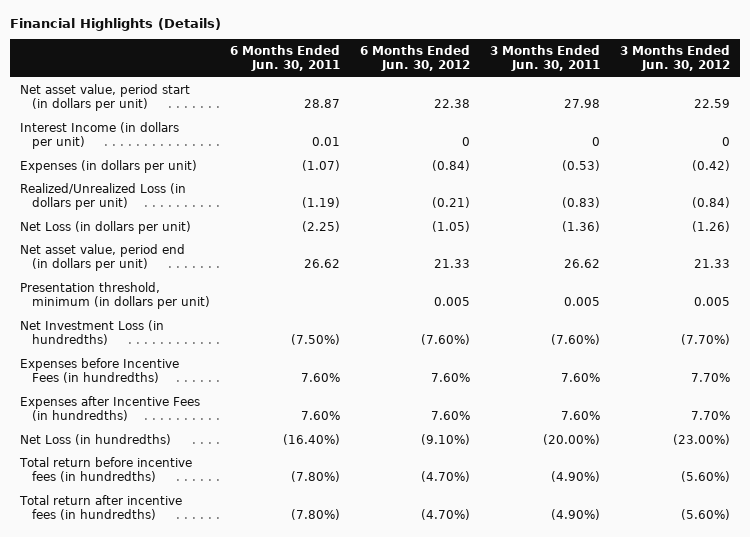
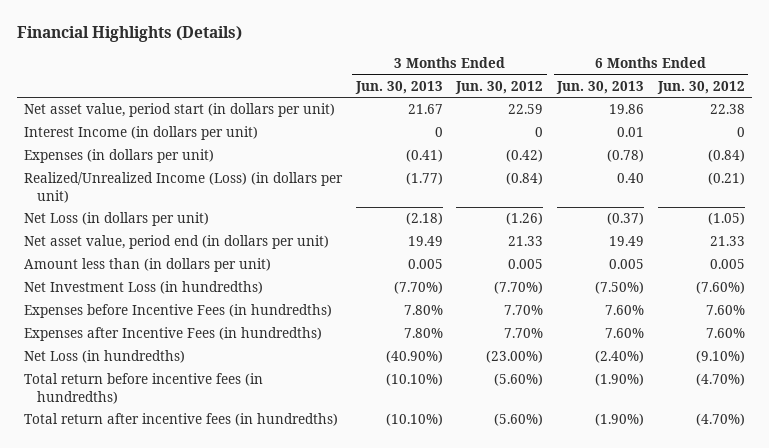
- | 6 Months Ended Jun. 30, 2011 | 6 Months Ended Jun. 30, 2012 | 3 Months Ended Jun. 30, 2011 | 3 Months Ended Jun. 30, 2012
+ | 3 Months Ended Jun. 30, 2013 | 3 Months Ended Jun. 30, 2012 | 6 Months Ended Jun. 30, 2013 | 6 Months Ended Jun. 30, 2012
- Realized/Unrealized Loss (in dollars per unit) | (1.19) | (0.21) | (0.83) | (0.84)
+ Realized/Unrealized Income (Loss) (in dollars per unit) | (1.77) | (0.84) | 0.40 | (0.21)
- Presentation threshold, minimum (in dollars per unit) | | 0.005 | 0.005 | 0.005
+ Amount less than (in dollars per unit) | 0.005 | 0.005 | 0.005 | 0.005

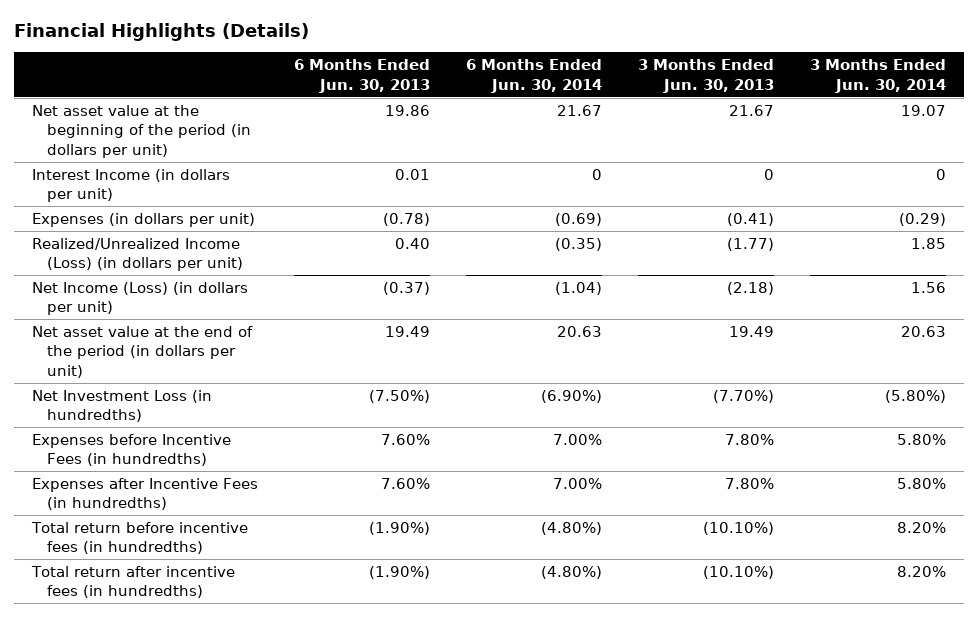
- | 3 Months Ended Jun. 30, 2013 | 3 Months Ended Jun. 30, 2012 | 6 Months Ended Jun. 30, 2013 | 6 Months Ended Jun. 30, 2012
+ | 6 Months Ended Jun. 30, 2013 | 6 Months Ended Jun. 30, 2014 | 3 Months Ended Jun. 30, 2013 | 3 Months Ended Jun. 30, 2014
- Net asset value, period start (in dollars per unit) | 21.67 | 22.59 | 19.86 | 22.38
+ Net asset value at the beginning of the period (in dollars per unit) | 19.86 | 21.67 | 21.67 | 19.07
- Net Loss (in dollars per unit) | (2.18) | (1.26) | (0.37) | (1.05)
- Net asset value, period end (in dollars per unit) | 19.49 | 21.33 | 19.49 | 21.33
- Amount less than (in dollars per unit) | 0.005 | 0.005 | 0.005 | 0.005
+ Net Income (Loss) (in dollars per unit) | (0.37) | (1.04) | (2.18) | 1.56
+ Net asset value at the end of the period (in dollars per unit) | 19.49 | 20.63 | 19.49 | 20.63
- Net Loss (in hundredths) | (40.90%) | (23.00%) | (2.40%) | (9.10%)

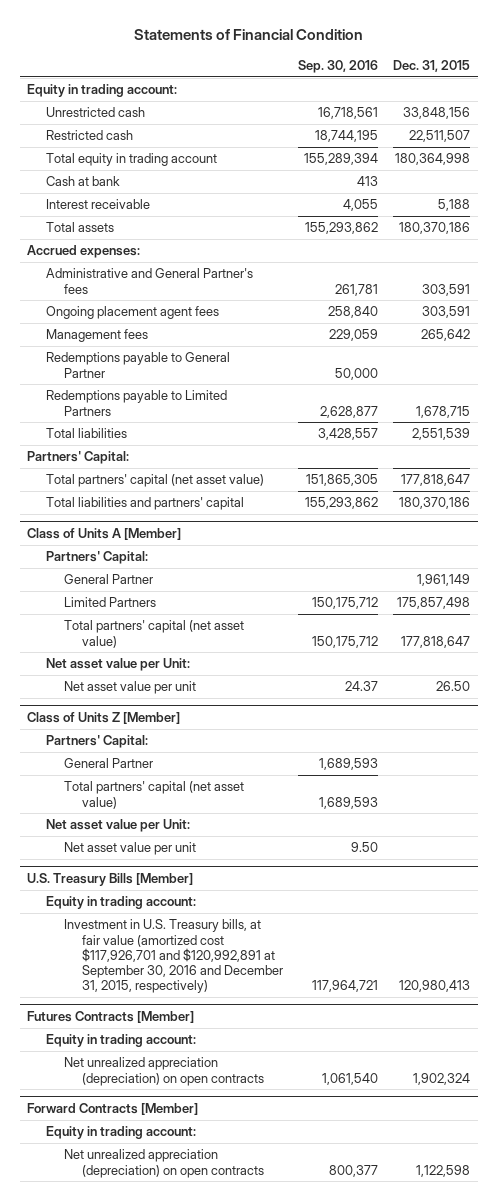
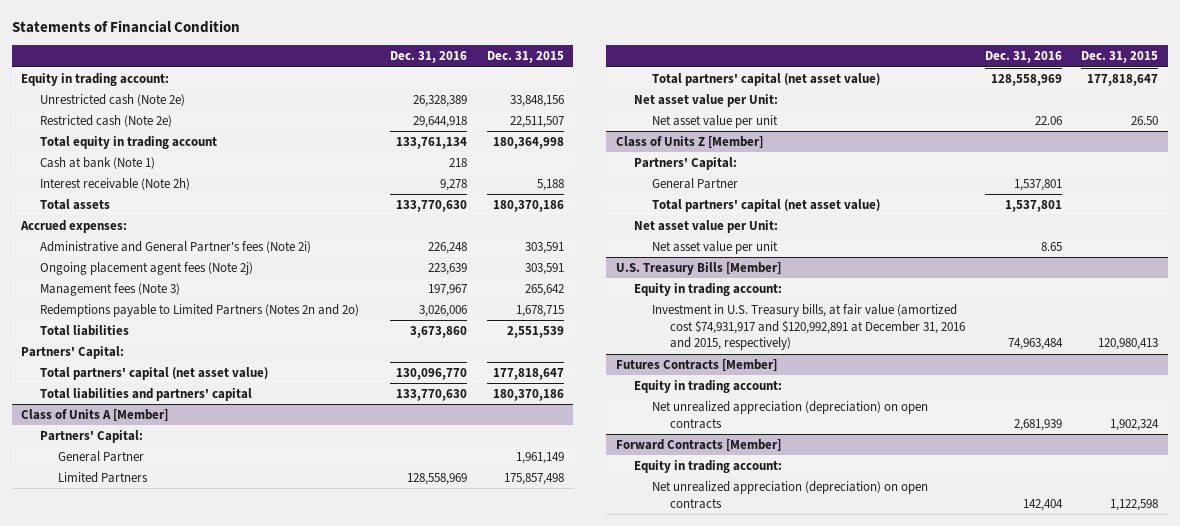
- | Sep. 30, 2016 | Dec. 31, 2015
+ | Dec. 31, 2016 | Dec. 31, 2015
- Unrestricted cash | 16,718,561 | 33,848,156
- Restricted cash | 18,744,195 | 22,511,507
+ Unrestricted cash (Note 2e) | 26,328,389 | 33,848,156
+ Restricted cash (Note 2e) | 29,644,918 | 22,511,507
- Cash at bank | 413 |
- Interest receivable | 4,055 | 5,188
+ Cash at bank (Note 1) | 218 |
+ Interest receivable (Note 2h) | 9,278 | 5,188
- Administrative and General Partner's fees | 261,781 | 303,591
- Ongoing placement agent fees | 258,840 | 303,591
- Management fees | 229,059 | 265,642
- Redemptions payable to General Partner | 50,000 |
- Redemptions payable to Limited Partners | 2,628,877 | 1,678,715
+ Administrative and General Partner's fees (Note 2i) | 226,248 | 303,591
+ Ongoing placement agent fees (Note 2j) | 223,639 | 303,591
+ Management fees (Note 3) | 197,967 | 265,642
+ Redemptions payable to Limited Partners (Notes 2n and 2o) | 3,026,006 | 1,678,715
@ U.S. Treasury Bills [Member]
- Investment in U.S. Treasury bills, at fair value (amortized cost $117,926,701 and $120,992,891 at September 30, 2016 and December 31, 2015, respectively) | 117,964,721 | 120,980,413
+ Investment in U.S. Treasury bills, at fair value (amortized cost $74,931,917 and $120,992,891 at December 31, 2016 and 2015, respectively) | 74,963,484 | 120,980,413

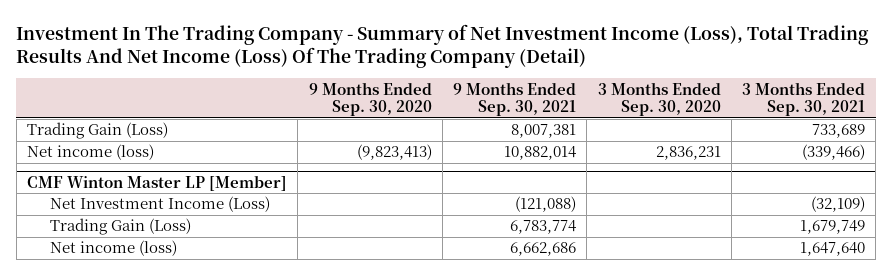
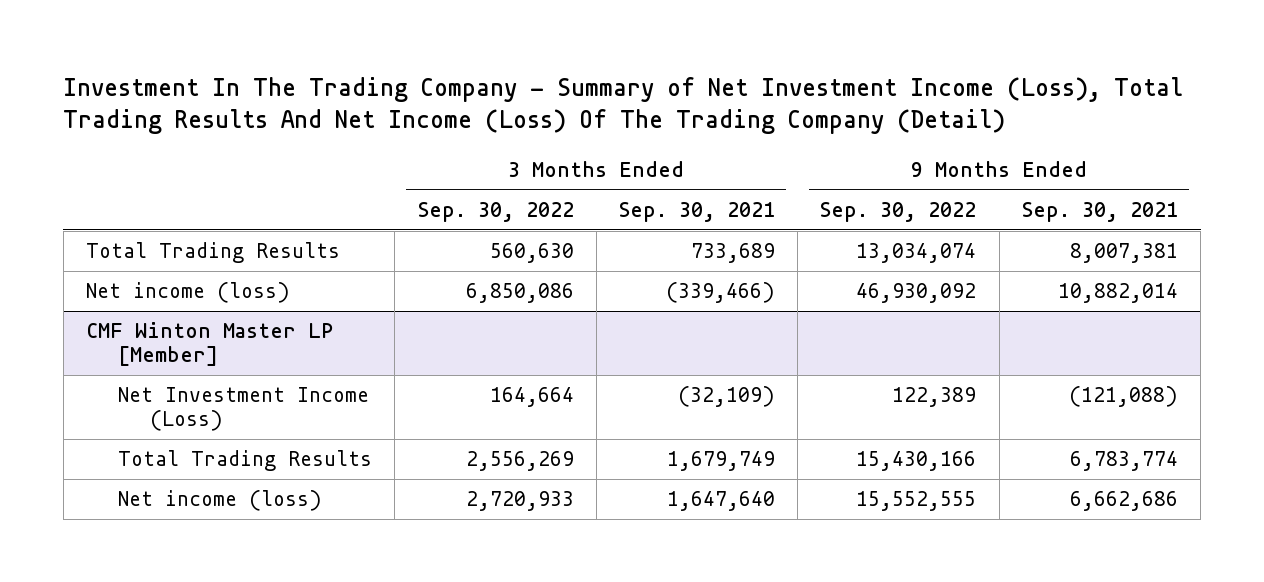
- | 9 Months Ended Sep. 30, 2020 | 9 Months Ended Sep. 30, 2021 | 3 Months Ended Sep. 30, 2020 | 3 Months Ended Sep. 30, 2021
+ | 3 Months Ended Sep. 30, 2022 | 3 Months Ended Sep. 30, 2021 | 9 Months Ended Sep. 30, 2022 | 9 Months Ended Sep. 30, 2021
- Trading Gain (Loss) | | 8,007,381 | | 733,689
+ Total Trading Results | 560,630 | 733,689 | 13,034,074 | 8,007,381
@ CMF Winton Master LP [Member]
- Trading Gain (Loss) | | 6,783,774 | | 1,679,749
+ Total Trading Results | 2,556,269 | 1,679,749 | 15,430,166 | 6,783,774

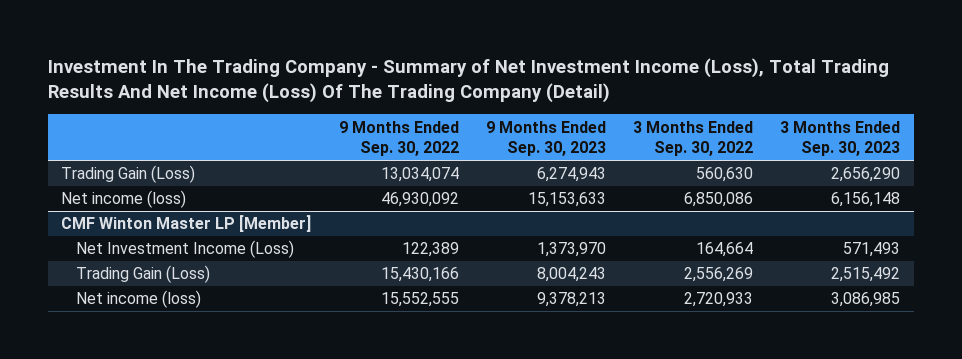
- | 3 Months Ended Sep. 30, 2022 | 3 Months Ended Sep. 30, 2021 | 9 Months Ended Sep. 30, 2022 | 9 Months Ended Sep. 30, 2021
+ | 9 Months Ended Sep. 30, 2022 | 9 Months Ended Sep. 30, 2023 | 3 Months Ended Sep. 30, 2022 | 3 Months Ended Sep. 30, 2023
- Total Trading Results | 560,630 | 733,689 | 13,034,074 | 8,007,381
+ Trading Gain (Loss) | 13,034,074 | 6,274,943 | 560,630 | 2,656,290
@ CMF Winton Master LP [Member]
- Total Trading Results | 2,556,269 | 1,679,749 | 15,430,166 | 6,783,774
+ Trading Gain (Loss) | 15,430,166 | 8,004,243 | 2,556,269 | 2,515,492

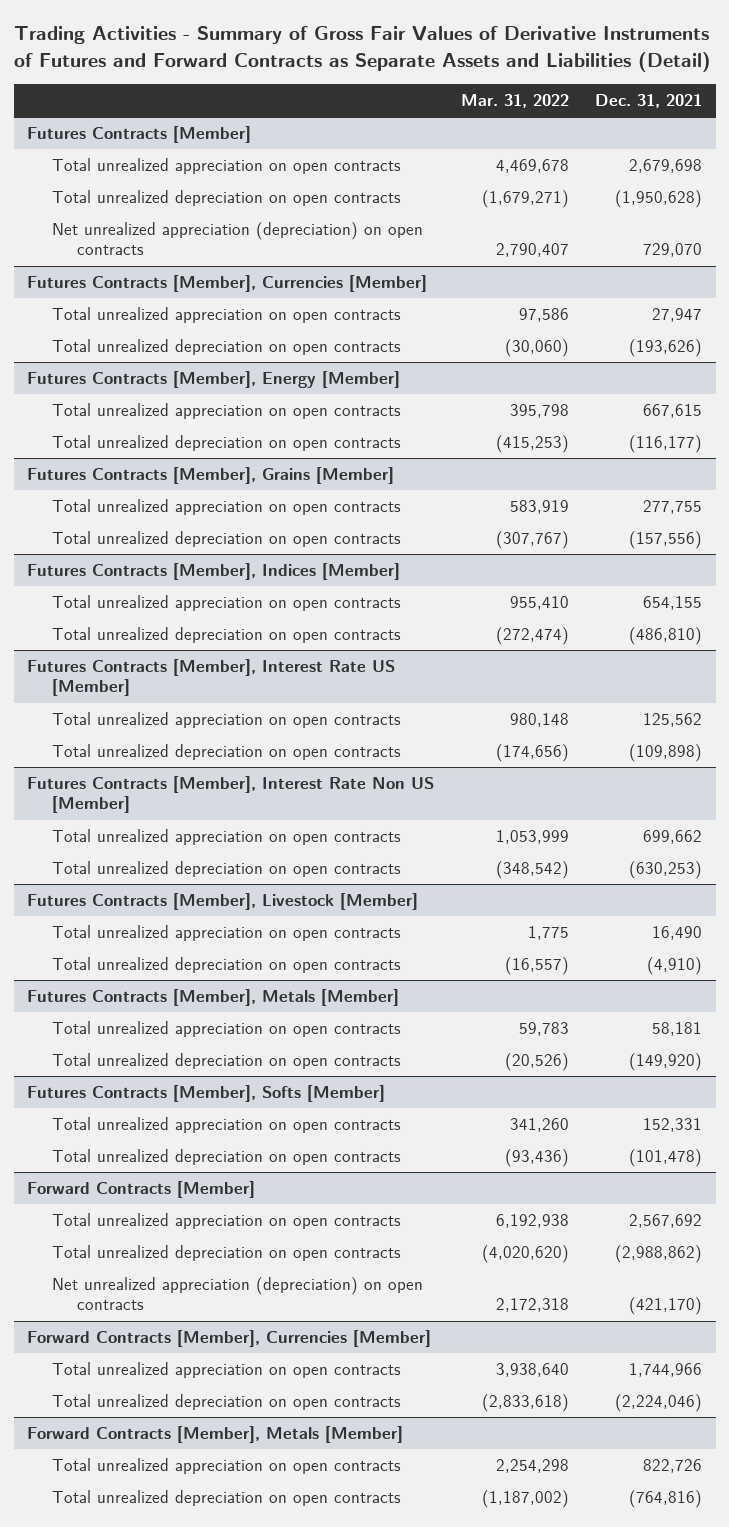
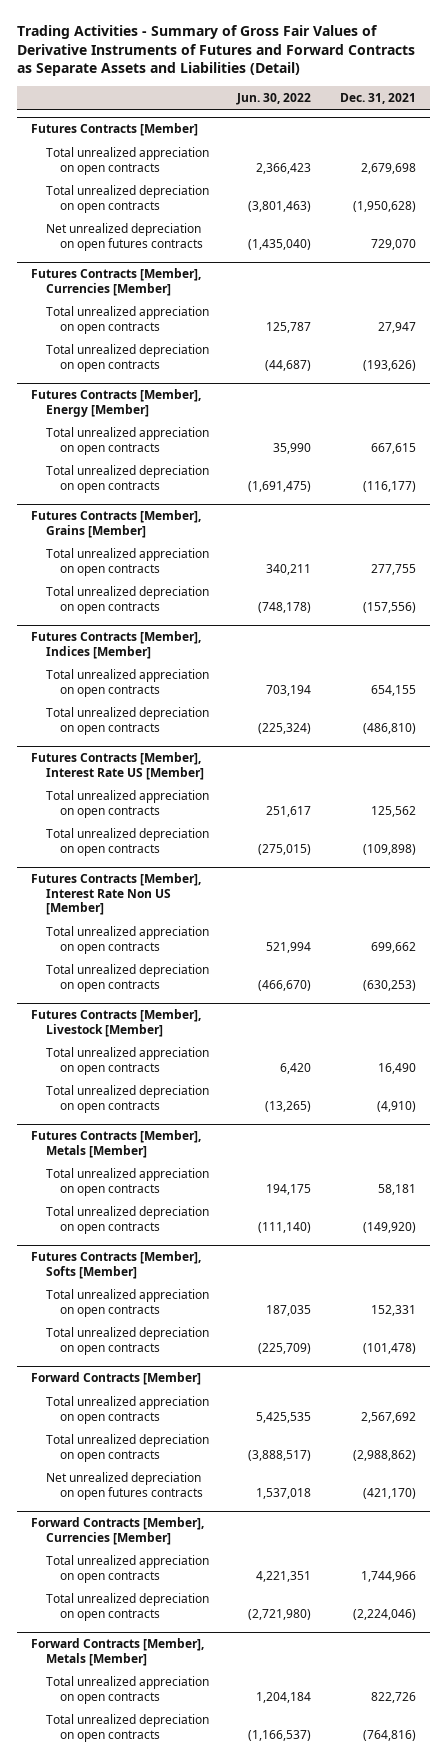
- | Mar. 31, 2022 | Dec. 31, 2021
+ | Jun. 30, 2022 | Dec. 31, 2021
@ Futures Contracts [Member]
- Net unrealized appreciation (depreciation) on open contracts | 2,790,407 | 729,070
+ Net unrealized depreciation on open futures contracts | (1,435,040) | 729,070
@ Forward Contracts [Member]
- Net unrealized appreciation (depreciation) on open contracts | 2,172,318 | (421,170)
+ Net unrealized depreciation on open futures contracts | 1,537,018 | (421,170)

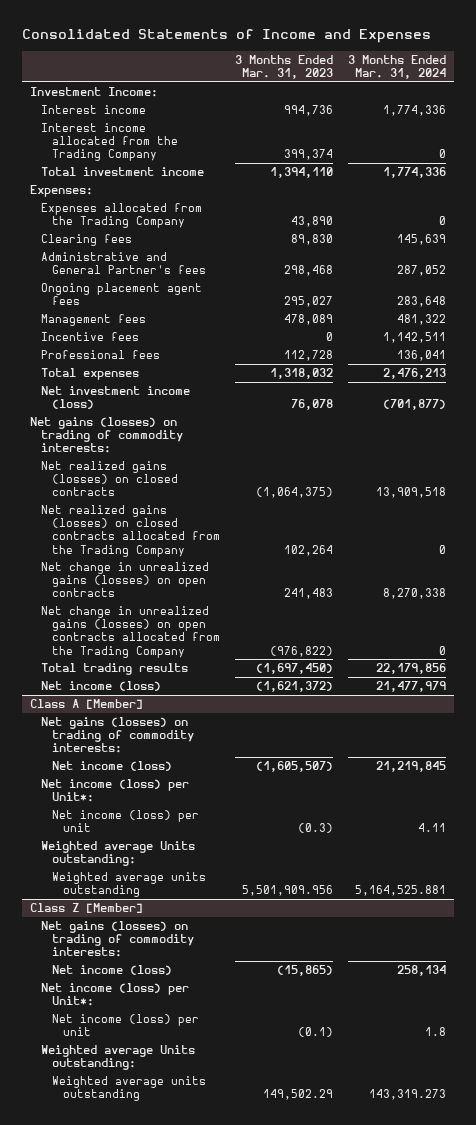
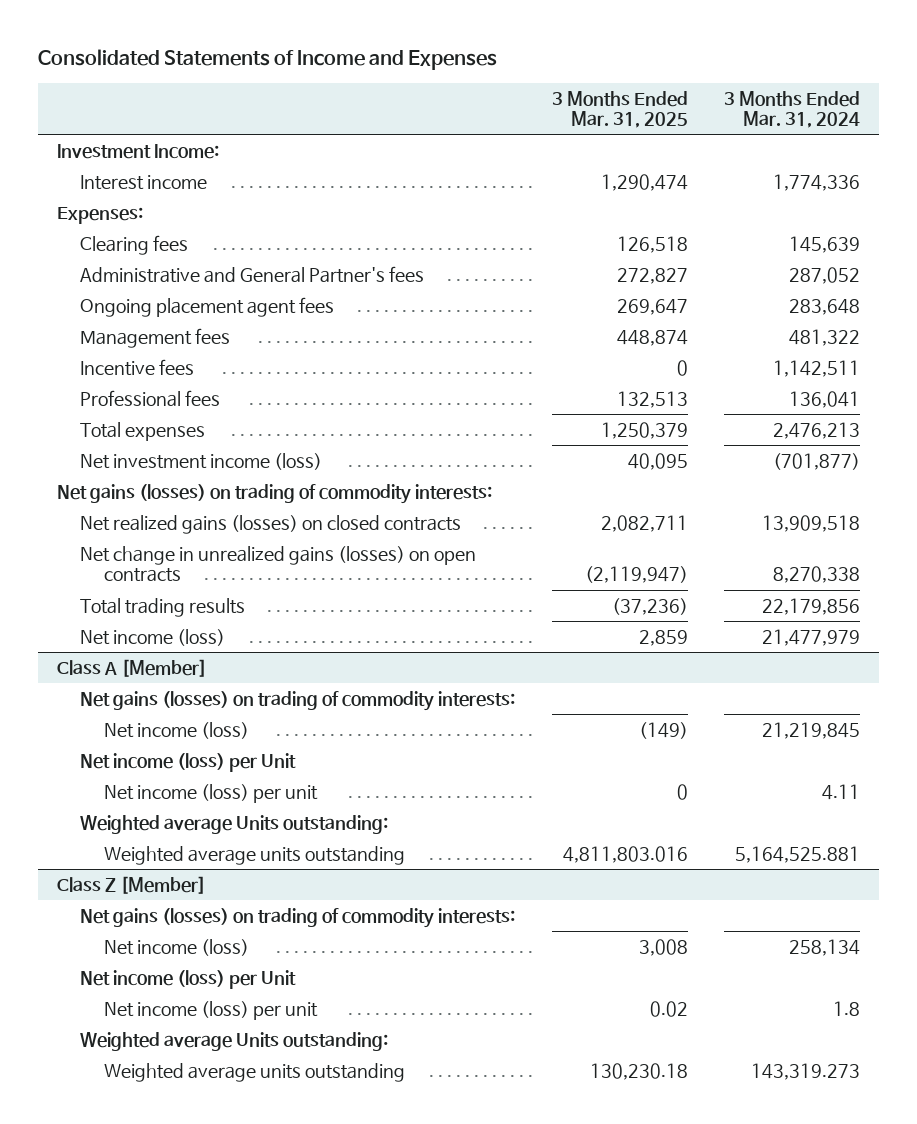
- | 3 Months Ended Mar. 31, 2023 | 3 Months Ended Mar. 31, 2024
+ | 3 Months Ended Mar. 31, 2025 | 3 Months Ended Mar. 31, 2024
- Interest income allocated from the Trading Company | 399,374 | 0
- Total investment income | 1,394,110 | 1,774,336
- Expenses allocated from the Trading Company | 43,890 | 0
- Net realized gains (losses) on closed contracts allocated from the Trading Company | 102,264 | 0
- Net change in unrealized gains (losses) on open contracts allocated from the Trading Company | (976,822) | 0
@ Class A [Member]
- Net income (loss) per Unit*:
+ Net income (loss) per Unit
@ Class Z [Member]
- Net income (loss) per Unit*:
+ Net income (loss) per Unit

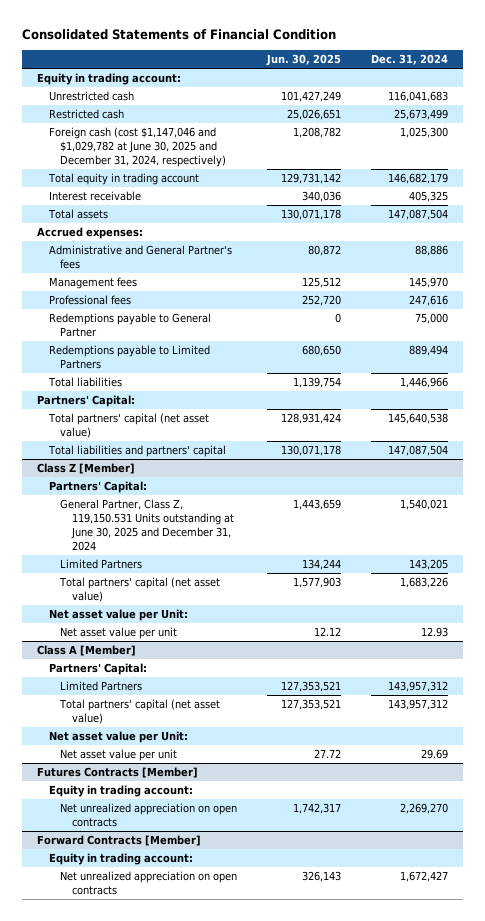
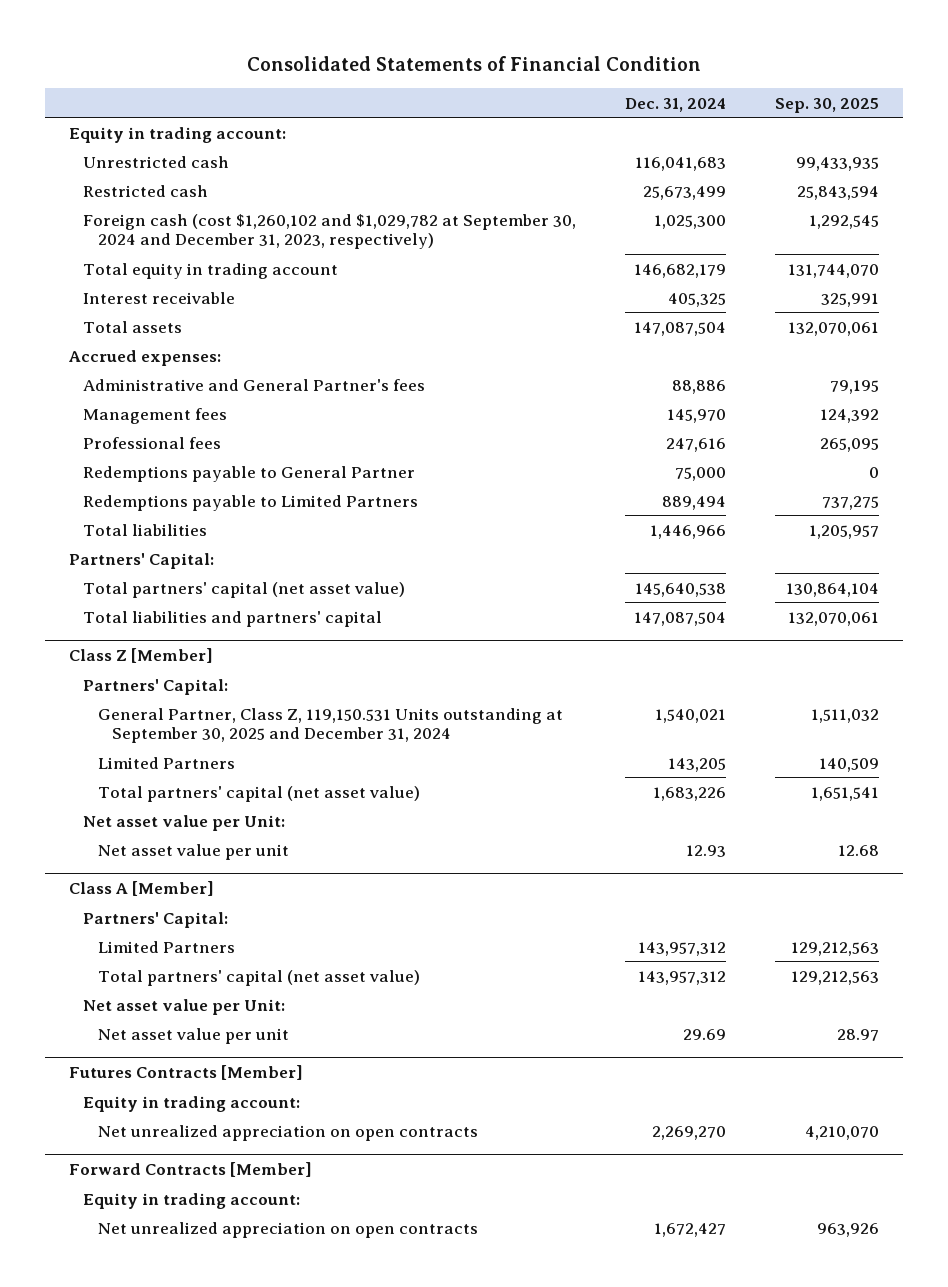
- | Jun. 30, 2025 | Dec. 31, 2024
+ | Dec. 31, 2024 | Sep. 30, 2025
- Foreign cash (cost $1,147,046 and $1,029,782 at June 30, 2025 and December 31, 2024, respectively) | 1,208,782 | 1,025,300
+ Foreign cash (cost $1,260,102 and $1,029,782 at September 30, 2024 and December 31, 2023, respectively) | 1,025,300 | 1,292,545
@ Class Z [Member]
- General Partner, Class Z, 119,150.531 Units outstanding at June 30, 2025 and December 31, 2024 | 1,443,659 | 1,540,021
+ General Partner, Class Z, 119,150.531 Units outstanding at September 30, 2025 and December 31, 2024 | 1,540,021 | 1,511,032

